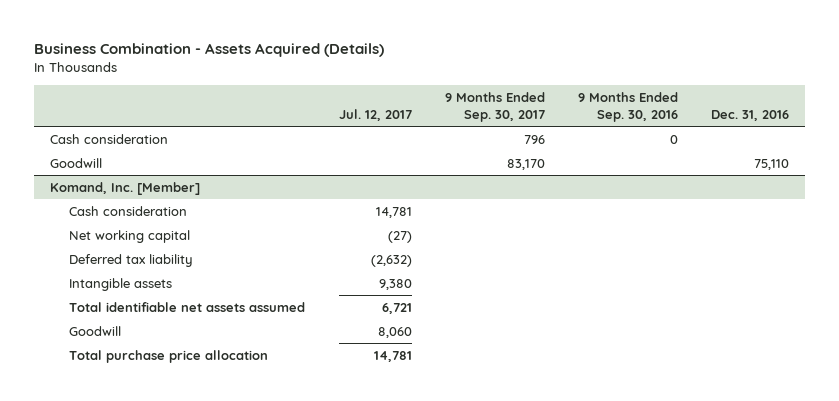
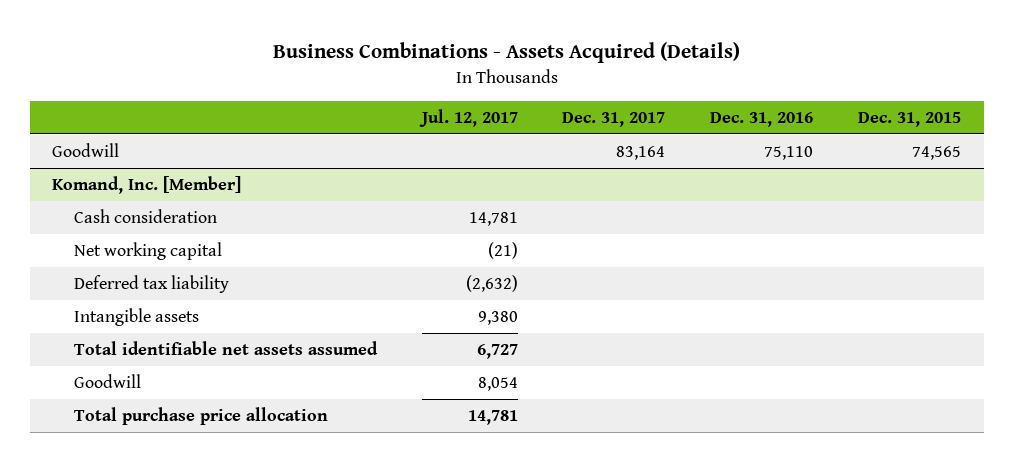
- Business Combination - Assets Acquired (Details)
+ Business Combinations - Assets Acquired (Details)
- | Jul. 12, 2017 | 9 Months Ended Sep. 30, 2017 | 9 Months Ended Sep. 30, 2016 | Dec. 31, 2016
+ | Jul. 12, 2017 | Dec. 31, 2017 | Dec. 31, 2016 | Dec. 31, 2015
- Cash consideration | | 796 | 0 |
@ Komand, Inc. [Member]
- Net working capital | (27) | | |
+ Net working capital | (21) | | |
- Total identifiable net assets assumed | 6,721 | | |
- Goodwill | 8,060 | | |
+ Total identifiable net assets assumed | 6,727 | | |
+ Goodwill | 8,054 | | |

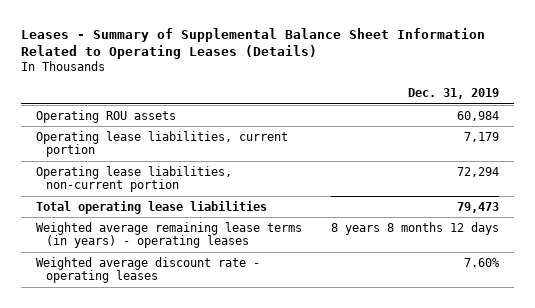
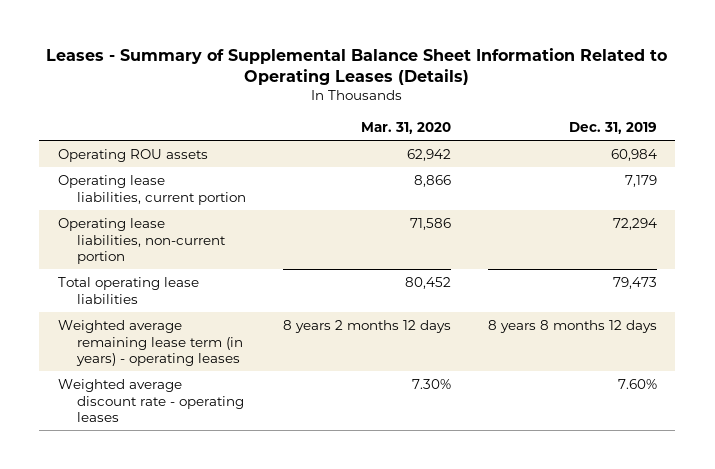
- | Dec. 31, 2019
+ | Mar. 31, 2020 | Dec. 31, 2019
- Weighted average remaining lease terms (in years) - operating leases | 8 years 8 months 12 days
+ Weighted average remaining lease term (in years) - operating leases | 8 years 2 months 12 days | 8 years 8 months 12 days

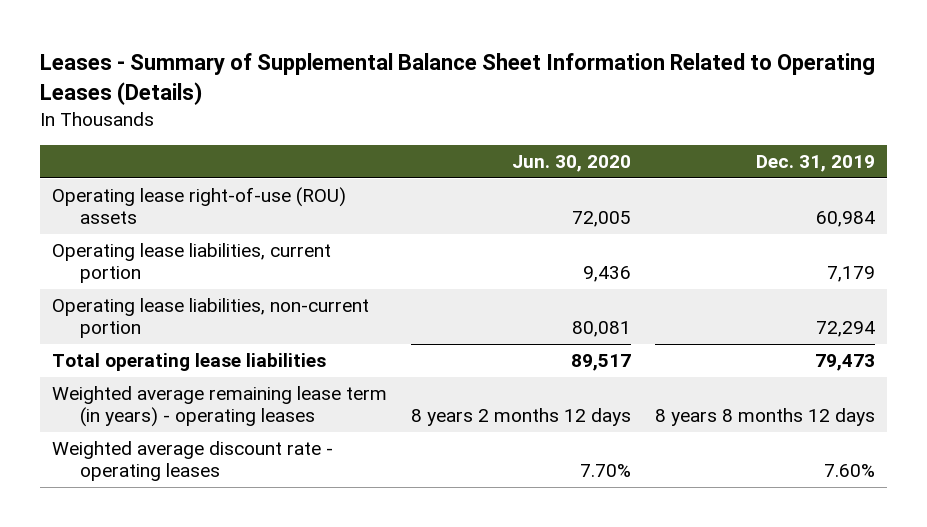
- | Mar. 31, 2020 | Dec. 31, 2019
+ | Jun. 30, 2020 | Dec. 31, 2019
- Operating ROU assets | 62,942 | 60,984
+ Operating lease right-of-use (ROU) assets | 72,005 | 60,984

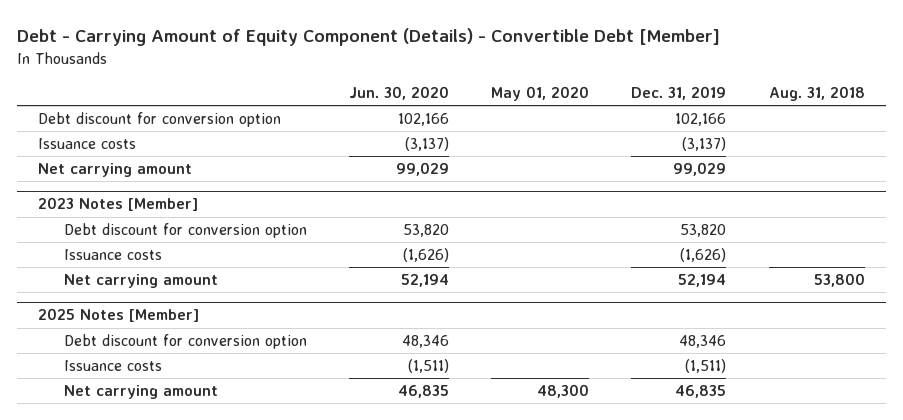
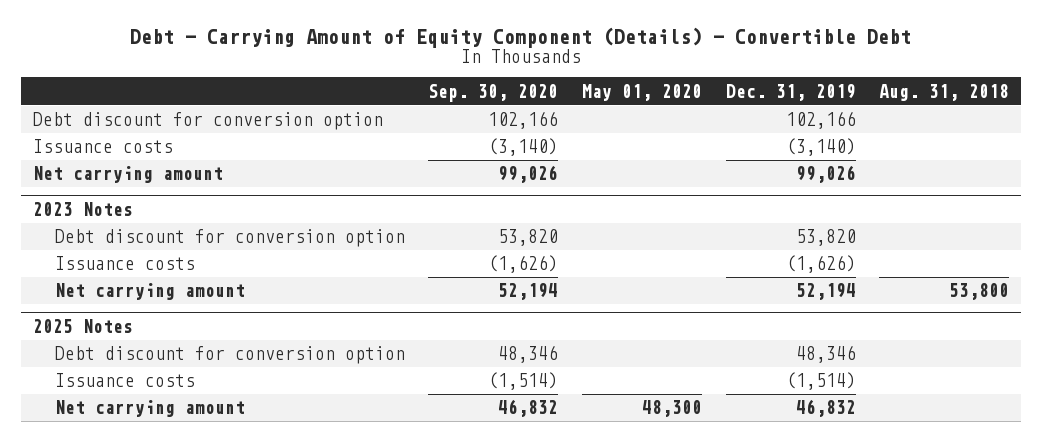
- Debt - Carrying Amount of Equity Component (Details) - Convertible Debt [Member]
+ Debt - Carrying Amount of Equity Component (Details) - Convertible Debt
- | Jun. 30, 2020 | May 01, 2020 | Dec. 31, 2019 | Aug. 31, 2018
+ | Sep. 30, 2020 | May 01, 2020 | Dec. 31, 2019 | Aug. 31, 2018
- Issuance costs | (3,137) | | (3,137) |
- Net carrying amount | 99,029 | | 99,029 |
- 2023 Notes [Member]
+ Issuance costs | (3,140) | | (3,140) |
+ Net carrying amount | 99,026 | | 99,026 |
+ 2023 Notes
- 2025 Notes [Member]
+ 2025 Notes
- Issuance costs | (1,511) | | (1,511) |
- Net carrying amount | 46,835 | 48,300 | 46,835 |
+ Issuance costs | (1,514) | | (1,514) |
+ Net carrying amount | 46,832 | 48,300 | 46,832 |

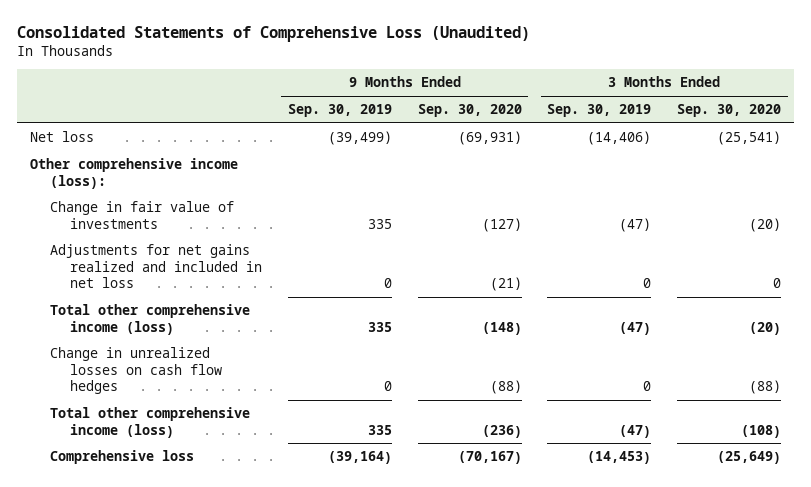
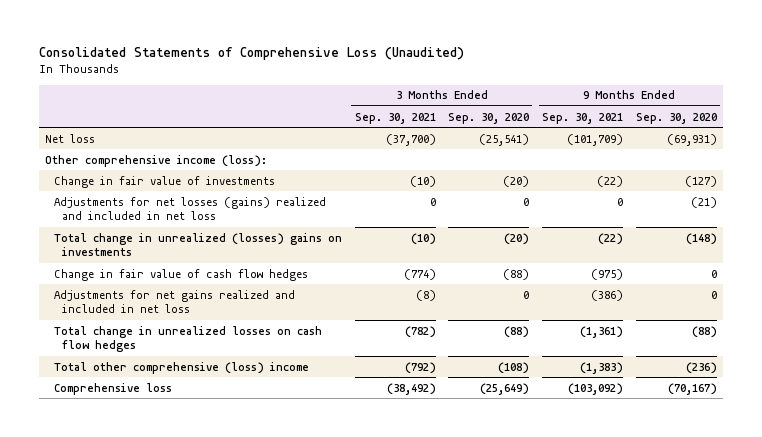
- | 9 Months Ended Sep. 30, 2019 | 9 Months Ended Sep. 30, 2020 | 3 Months Ended Sep. 30, 2019 | 3 Months Ended Sep. 30, 2020
+ | 3 Months Ended Sep. 30, 2021 | 3 Months Ended Sep. 30, 2020 | 9 Months Ended Sep. 30, 2021 | 9 Months Ended Sep. 30, 2020
- Adjustments for net gains realized and included in net loss | 0 | (21) | 0 | 0
- Total other comprehensive income (loss) | 335 | (148) | (47) | (20)
- Change in unrealized losses on cash flow hedges | 0 | (88) | 0 | (88)
- Total other comprehensive income (loss) | 335 | (236) | (47) | (108)
+ Adjustments for net losses (gains) realized and included in net loss | 0 | 0 | 0 | (21)
+ Total change in unrealized (losses) gains on investments | (10) | (20) | (22) | (148)
+ Change in fair value of cash flow hedges | (774) | (88) | (975) | 0
+ Adjustments for net gains realized and included in net loss | (8) | 0 | (386) | 0
+ Total change in unrealized losses on cash flow hedges | (782) | (88) | (1,361) | (88)
+ Total other comprehensive (loss) income | (792) | (108) | (1,383) | (236)

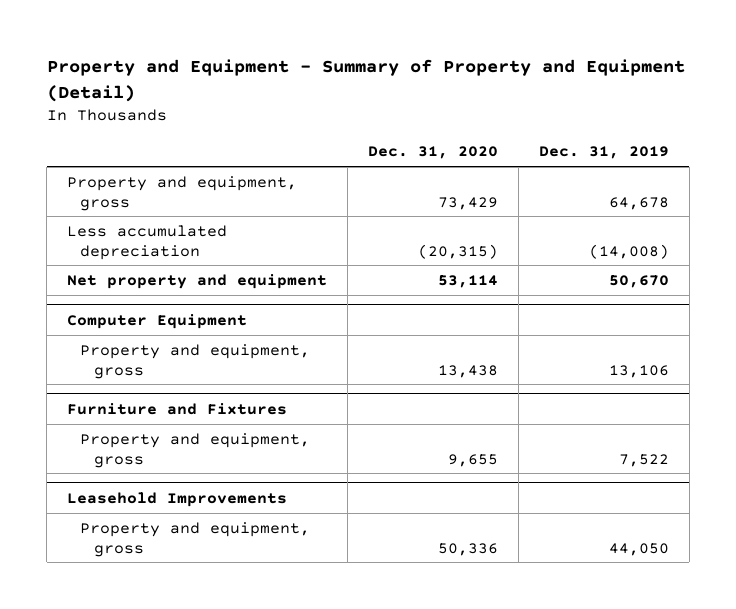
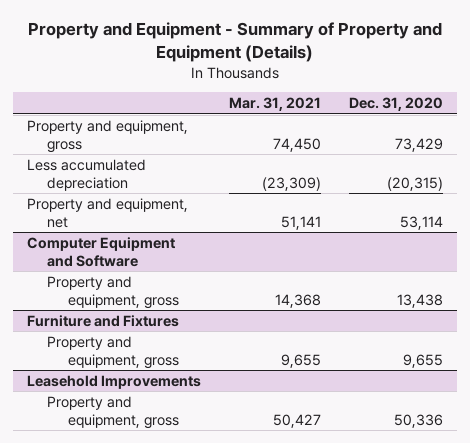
- Property and Equipment - Summary of Property and Equipment (Detail)
+ Property and Equipment - Summary of Property and Equipment (Details)
- | Dec. 31, 2020 | Dec. 31, 2019
+ | Mar. 31, 2021 | Dec. 31, 2020
- Net property and equipment | 53,114 | 50,670
- Computer Equipment
+ Property and equipment, net | 51,141 | 53,114
+ Computer Equipment and Software

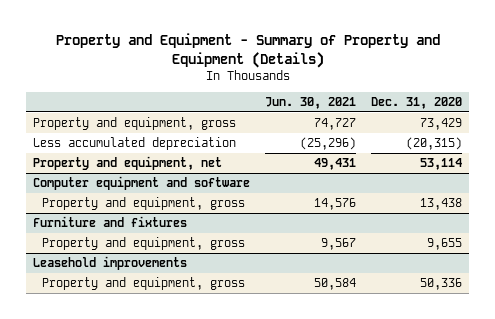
- | Mar. 31, 2021 | Dec. 31, 2020
+ | Jun. 30, 2021 | Dec. 31, 2020
- Computer Equipment and Software
+ Computer equipment and software
- Furniture and Fixtures
+ Furniture and fixtures
- Leasehold Improvements
+ Leasehold improvements

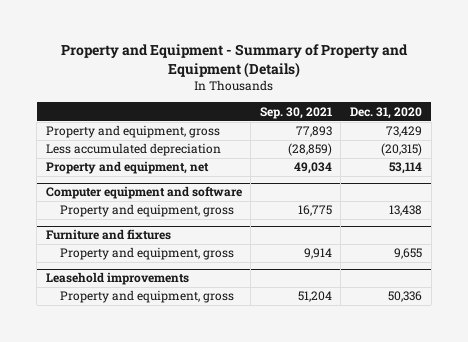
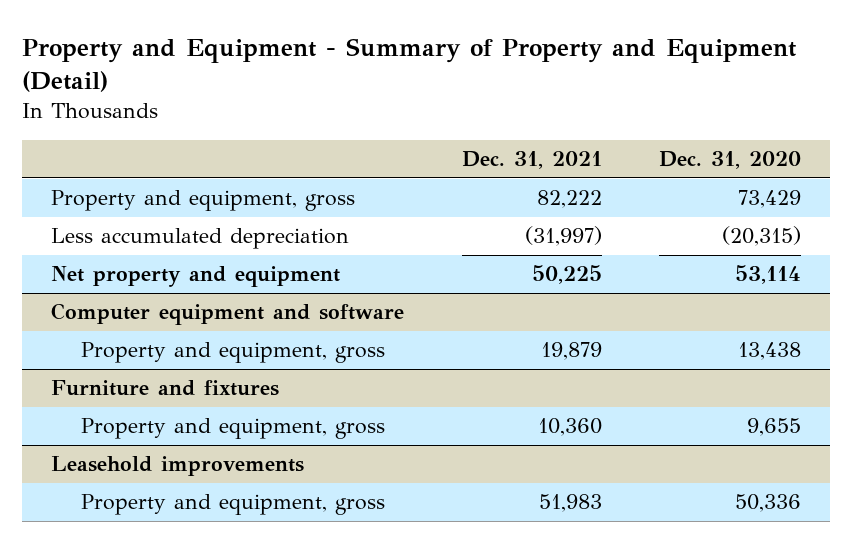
- Property and Equipment - Summary of Property and Equipment (Details)
+ Property and Equipment - Summary of Property and Equipment (Detail)
- | Sep. 30, 2021 | Dec. 31, 2020
+ | Dec. 31, 2021 | Dec. 31, 2020
- Property and equipment, net | 49,034 | 53,114
+ Net property and equipment | 50,225 | 53,114

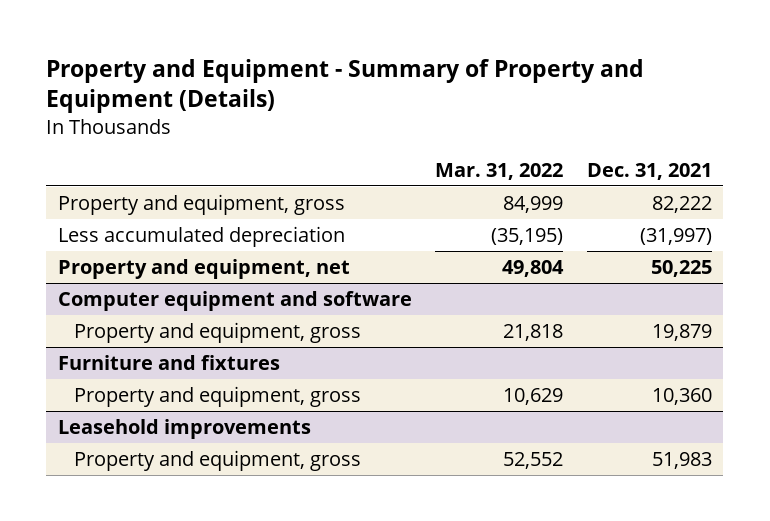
- Property and Equipment - Summary of Property and Equipment (Detail)
+ Property and Equipment - Summary of Property and Equipment (Details)
- | Dec. 31, 2021 | Dec. 31, 2020
+ | Mar. 31, 2022 | Dec. 31, 2021
- Net property and equipment | 50,225 | 53,114
+ Property and equipment, net | 49,804 | 50,225

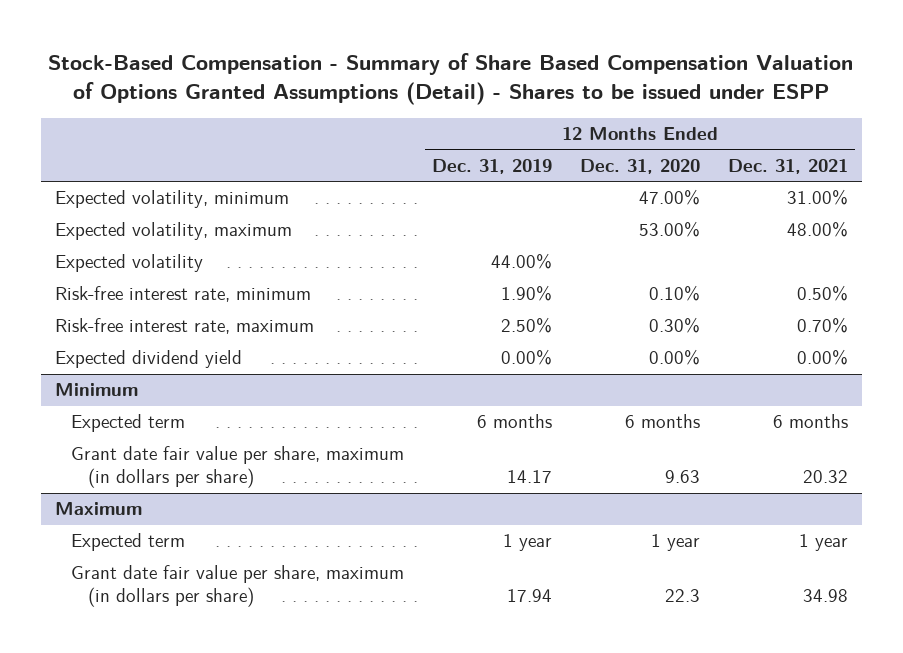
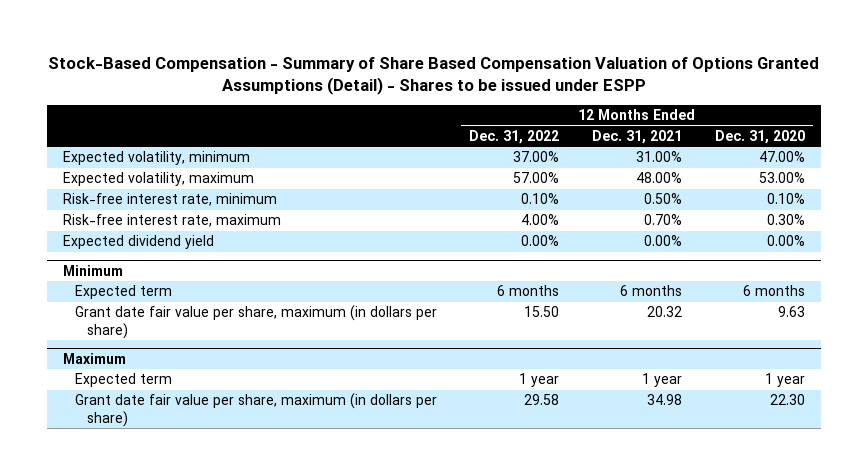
- | 12 Months Ended Dec. 31, 2019 | 12 Months Ended Dec. 31, 2020 | 12 Months Ended Dec. 31, 2021
+ | 12 Months Ended Dec. 31, 2022 | 12 Months Ended Dec. 31, 2021 | 12 Months Ended Dec. 31, 2020
- Expected volatility | 44.00% | |
@ Maximum
- Grant date fair value per share, maximum (in dollars per share) | 17.94 | 22.3 | 34.98
+ Grant date fair value per share, maximum (in dollars per share) | 29.58 | 34.98 | 22.30

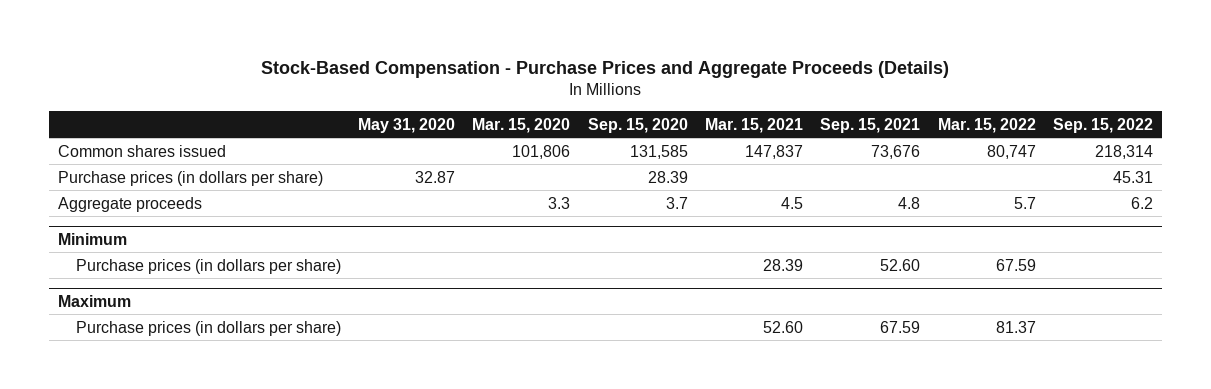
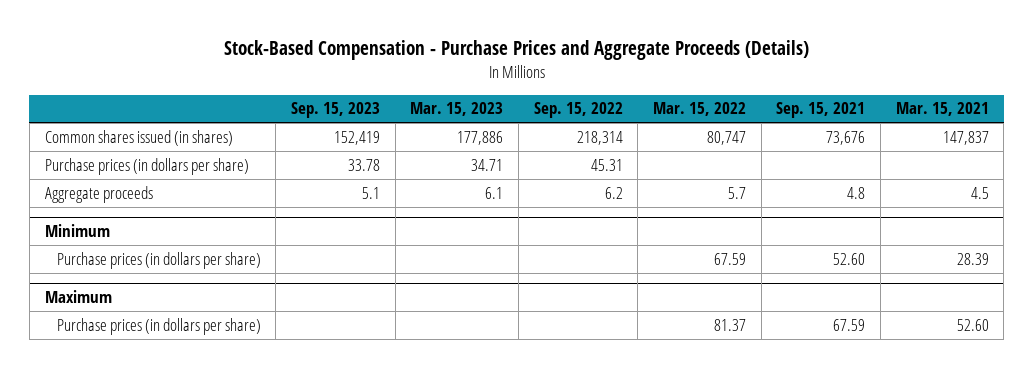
- | May 31, 2020 | Mar. 15, 2020 | Sep. 15, 2020 | Mar. 15, 2021 | Sep. 15, 2021 | Mar. 15, 2022 | Sep. 15, 2022
+ | Sep. 15, 2023 | Mar. 15, 2023 | Sep. 15, 2022 | Mar. 15, 2022 | Sep. 15, 2021 | Mar. 15, 2021
- Common shares issued | | 101,806 | 131,585 | 147,837 | 73,676 | 80,747 | 218,314
+ Common shares issued (in shares) | 152,419 | 177,886 | 218,314 | 80,747 | 73,676 | 147,837

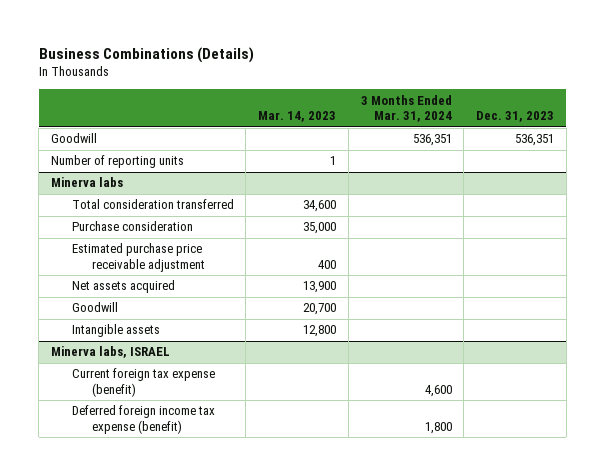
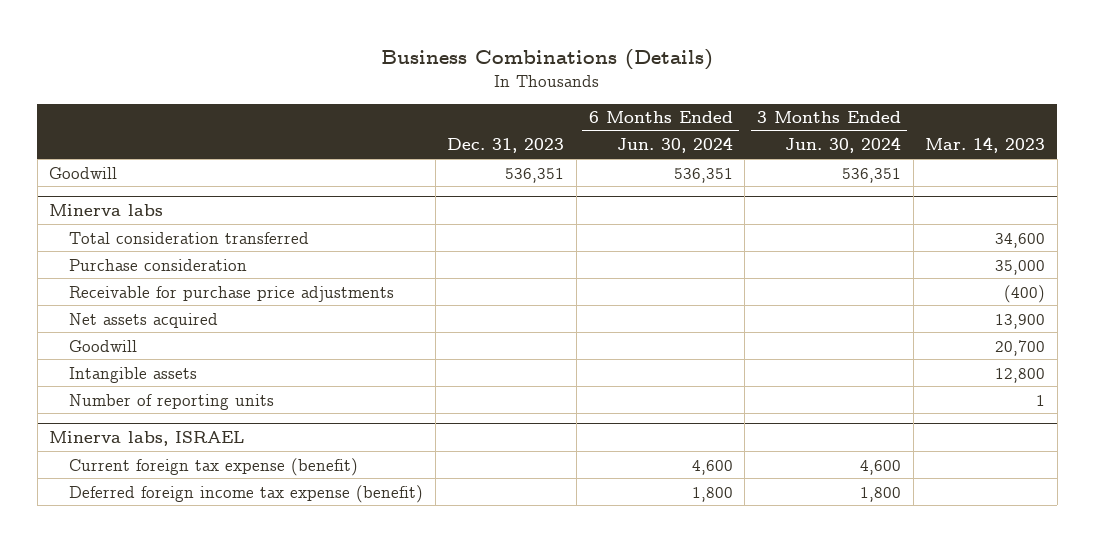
- | Mar. 14, 2023 | 3 Months Ended Mar. 31, 2024 | Dec. 31, 2023
+ | Dec. 31, 2023 | 6 Months Ended Jun. 30, 2024 | 3 Months Ended Jun. 30, 2024 | Mar. 14, 2023
- Number of reporting units | 1 | |
@ Minerva labs
- Estimated purchase price receivable adjustment | 400 | |
+ Receivable for purchase price adjustments | | | | (400)
+ Number of reporting units | | | | 1

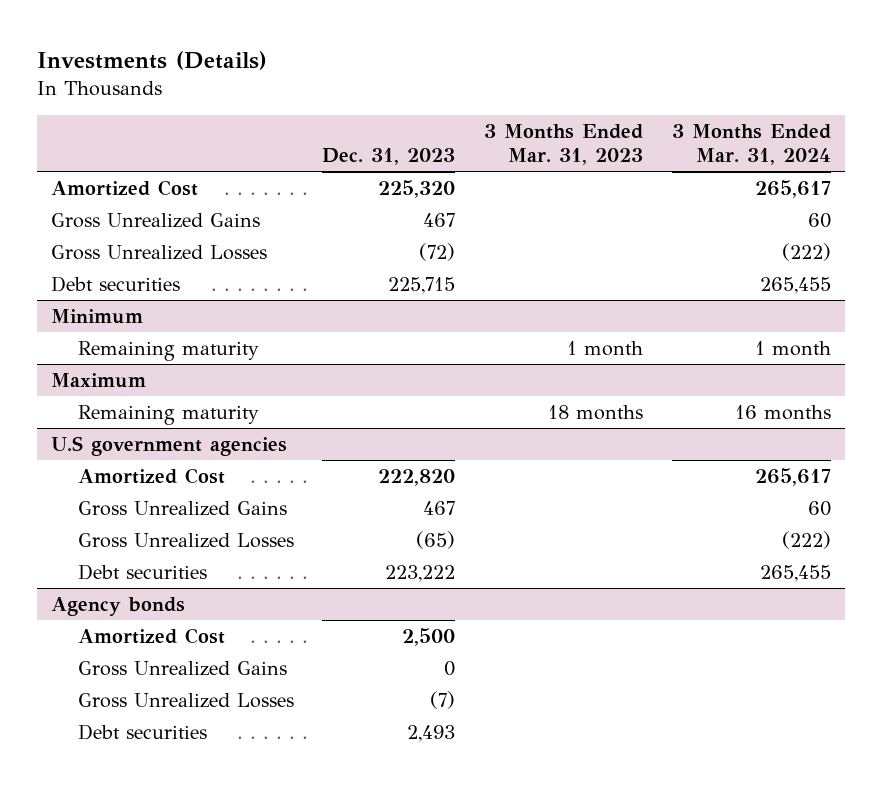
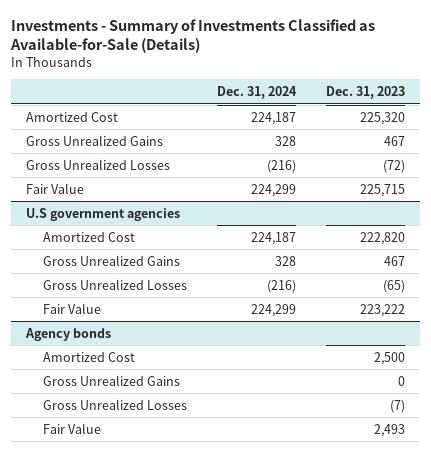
- Investments (Details)
+ Investments - Summary of Investments Classified as Available-for-Sale (Details)
- | Dec. 31, 2023 | 3 Months Ended Mar. 31, 2023 | 3 Months Ended Mar. 31, 2024
+ | Dec. 31, 2024 | Dec. 31, 2023
- Debt securities | 225,715 | | 265,455
- Minimum
- Remaining maturity | | 1 month | 1 month
- Maximum
- Remaining maturity | | 18 months | 16 months
+ Fair Value | 224,299 | 225,715
@ U.S government agencies
- Debt securities | 223,222 | | 265,455
+ Fair Value | 224,299 | 223,222
@ Agency bonds
- Debt securities | 2,493 | |
+ Fair Value | | 2,493

